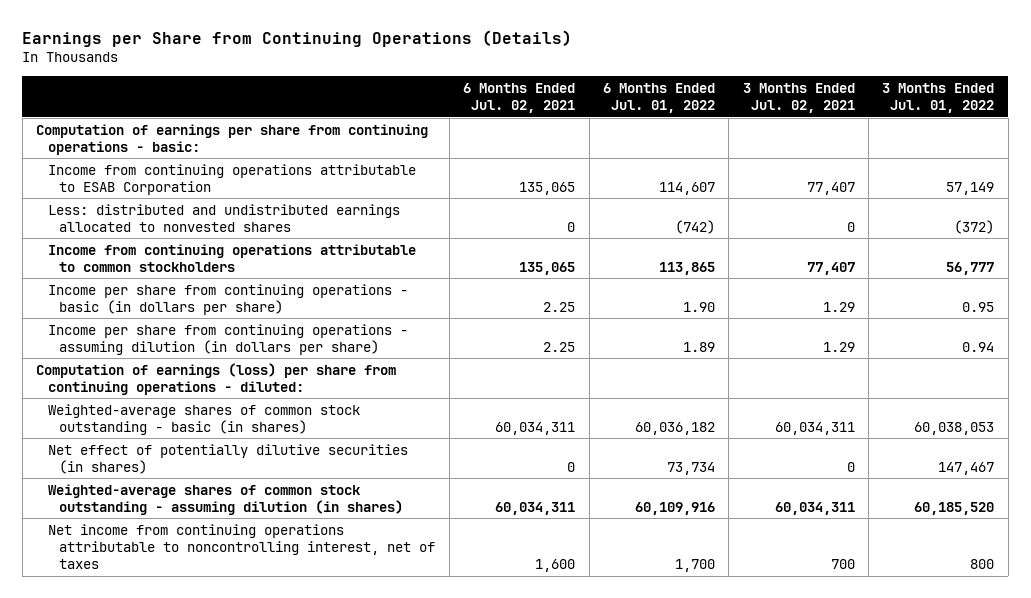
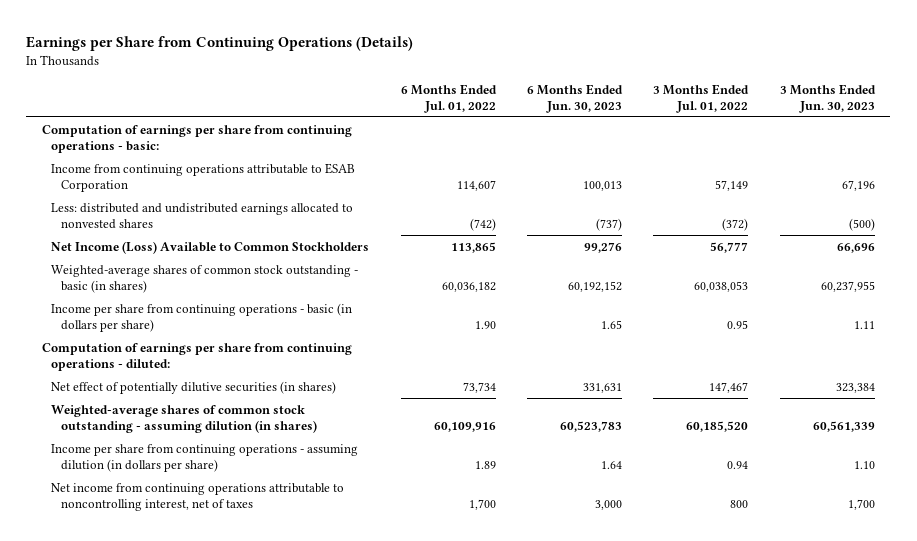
- | 6 Months Ended Jul. 02, 2021 | 6 Months Ended Jul. 01, 2022 | 3 Months Ended Jul. 02, 2021 | 3 Months Ended Jul. 01, 2022
+ | 6 Months Ended Jul. 01, 2022 | 6 Months Ended Jun. 30, 2023 | 3 Months Ended Jul. 01, 2022 | 3 Months Ended Jun. 30, 2023
- Income from continuing operations attributable to common stockholders | 135,065 | 113,865 | 77,407 | 56,777
- Computation of earnings (loss) per share from continuing operations - diluted:
+ Net Income (Loss) Available to Common Stockholders | 113,865 | 99,276 | 56,777 | 66,696
moved down: Income per share from continuing operations - basic (in dollars per share) | 1.90 | 1.65 | 0.95 | 1.11
+ Computation of earnings per share from continuing operations - diluted:
moved down: Income per share from continuing operations - assuming dilution (in dollars per share) | 1.89 | 1.64 | 0.94 | 1.10

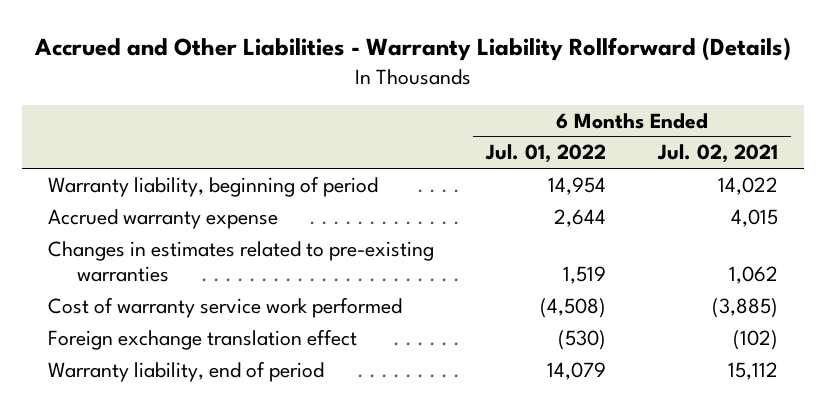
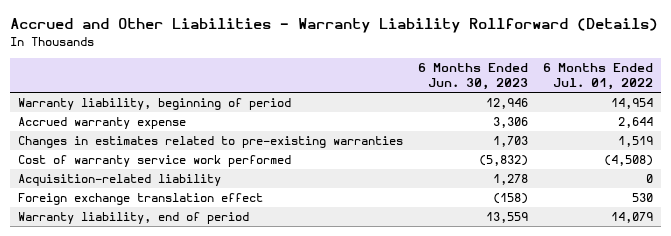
- | 6 Months Ended Jul. 01, 2022 | 6 Months Ended Jul. 02, 2021
+ | 6 Months Ended Jun. 30, 2023 | 6 Months Ended Jul. 01, 2022
- Foreign exchange translation effect | (530) | (102)
+ Acquisition-related liability | 1,278 | 0
+ Foreign exchange translation effect | (158) | 530

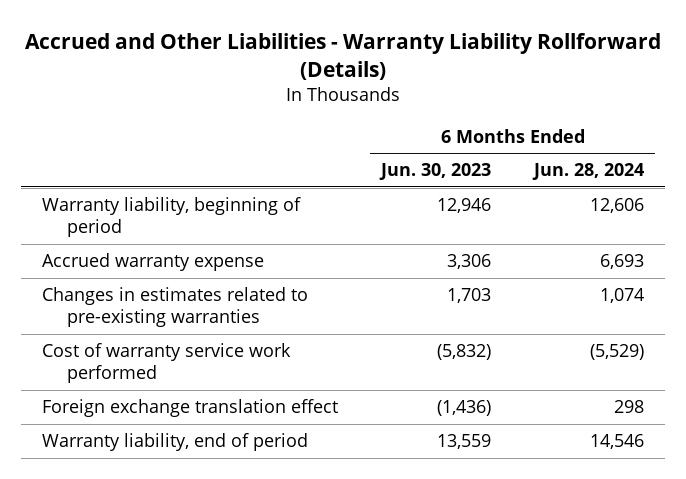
- | 6 Months Ended Jun. 30, 2023 | 6 Months Ended Jul. 01, 2022
+ | 6 Months Ended Jun. 30, 2023 | 6 Months Ended Jun. 28, 2024
- Acquisition-related liability | 1,278 | 0
- Foreign exchange translation effect | (158) | 530
+ Foreign exchange translation effect | (1,436) | 298

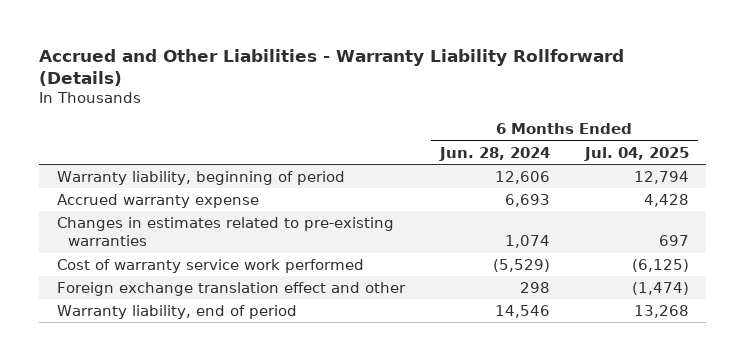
- | 6 Months Ended Jun. 30, 2023 | 6 Months Ended Jun. 28, 2024
+ | 6 Months Ended Jun. 28, 2024 | 6 Months Ended Jul. 04, 2025
- Foreign exchange translation effect | (1,436) | 298
+ Foreign exchange translation effect and other | 298 | (1,474)

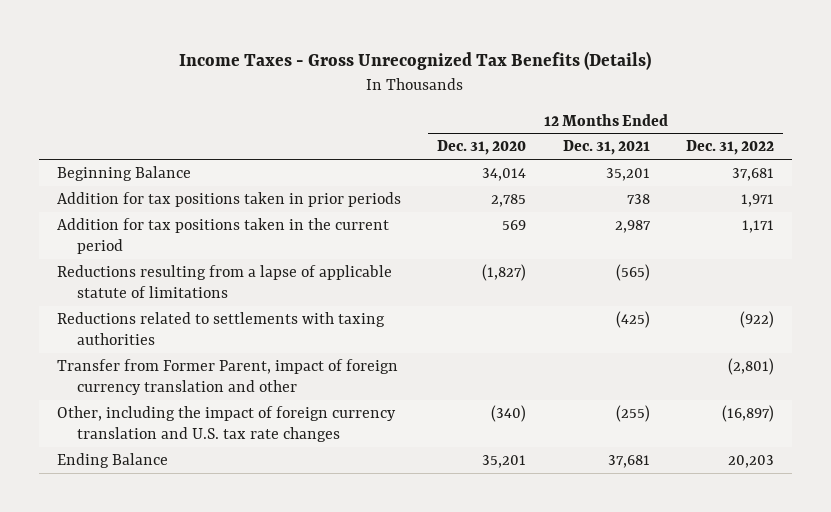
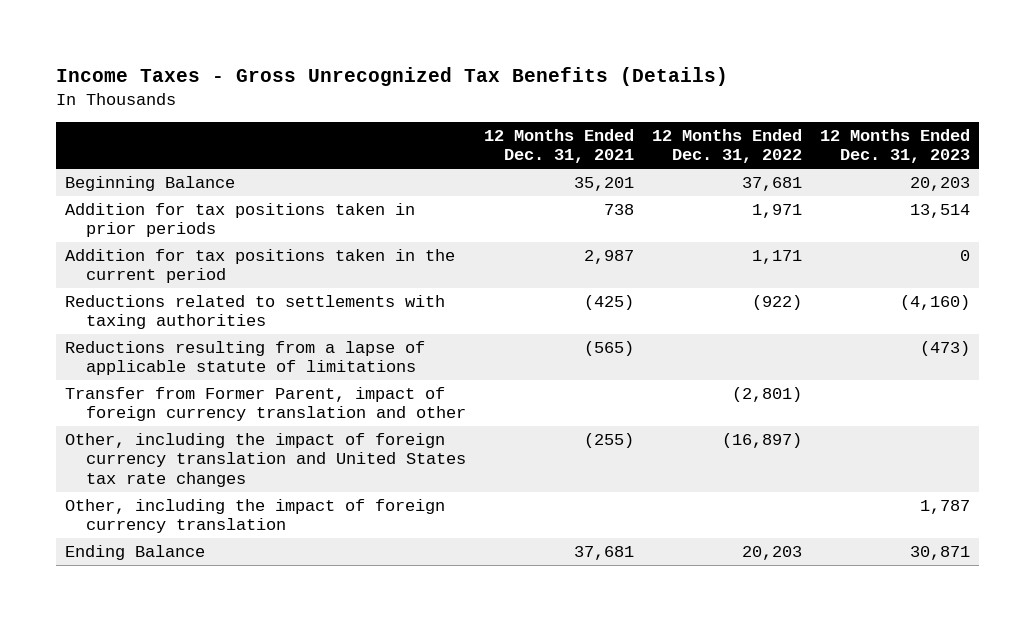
- | 12 Months Ended Dec. 31, 2020 | 12 Months Ended Dec. 31, 2021 | 12 Months Ended Dec. 31, 2022
+ | 12 Months Ended Dec. 31, 2021 | 12 Months Ended Dec. 31, 2022 | 12 Months Ended Dec. 31, 2023
moved down: Reductions resulting from a lapse of applicable statute of limitations | (565) | | (473)
- Other, including the impact of foreign currency translation and U.S. tax rate changes | (340) | (255) | (16,897)
+ Other, including the impact of foreign currency translation and United States tax rate changes | (255) | (16,897) |
+ Other, including the impact of foreign currency translation | | | 1,787

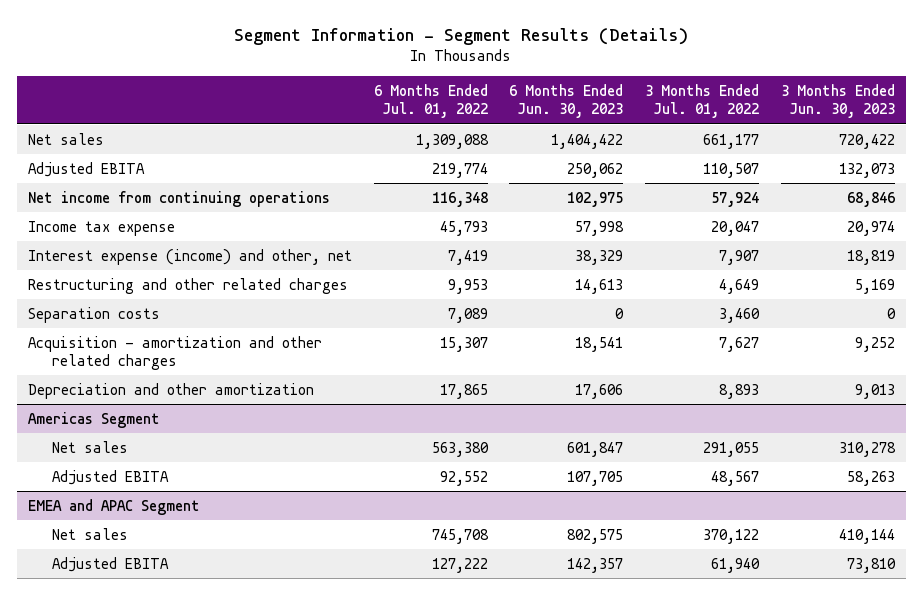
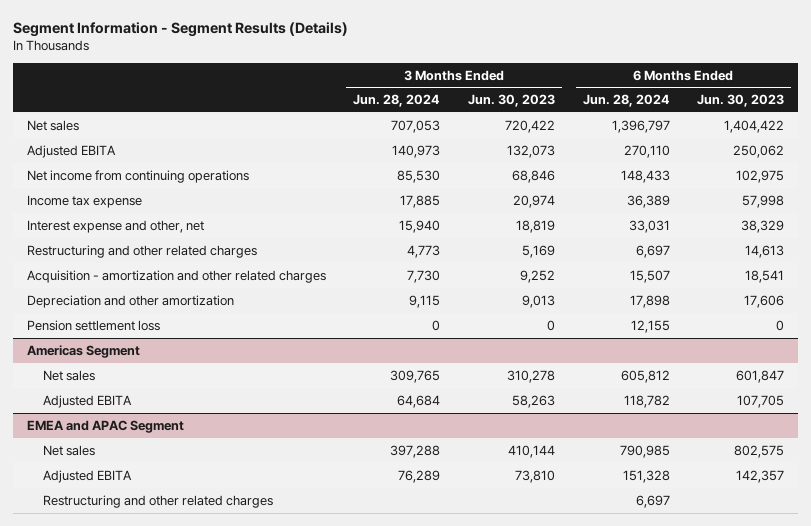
- | 6 Months Ended Jul. 01, 2022 | 6 Months Ended Jun. 30, 2023 | 3 Months Ended Jul. 01, 2022 | 3 Months Ended Jun. 30, 2023
+ | 3 Months Ended Jun. 28, 2024 | 3 Months Ended Jun. 30, 2023 | 6 Months Ended Jun. 28, 2024 | 6 Months Ended Jun. 30, 2023
- Interest expense (income) and other, net | 7,419 | 38,329 | 7,907 | 18,819
+ Interest expense and other, net | 15,940 | 18,819 | 33,031 | 38,329
- Separation costs | 7,089 | 0 | 3,460 | 0
+ Pension settlement loss | 0 | 0 | 12,155 | 0
@ EMEA and APAC Segment
+ Restructuring and other related charges | | | 6,697 |

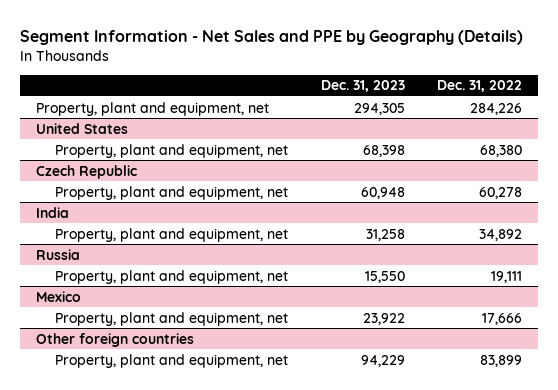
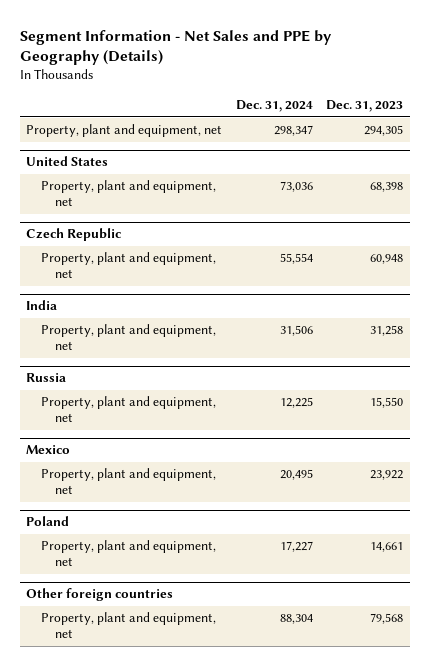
- | Dec. 31, 2023 | Dec. 31, 2022
+ | Dec. 31, 2024 | Dec. 31, 2023
+ Poland
+ Property, plant and equipment, net | 17,227 | 14,661
@ Other foreign countries
- Property, plant and equipment, net | 94,229 | 83,899
+ Property, plant and equipment, net | 88,304 | 79,568

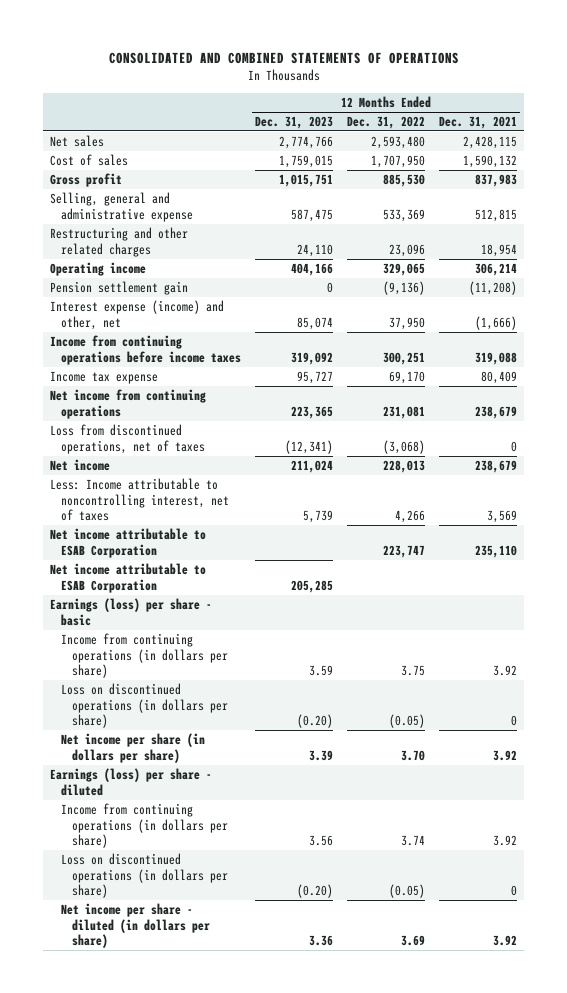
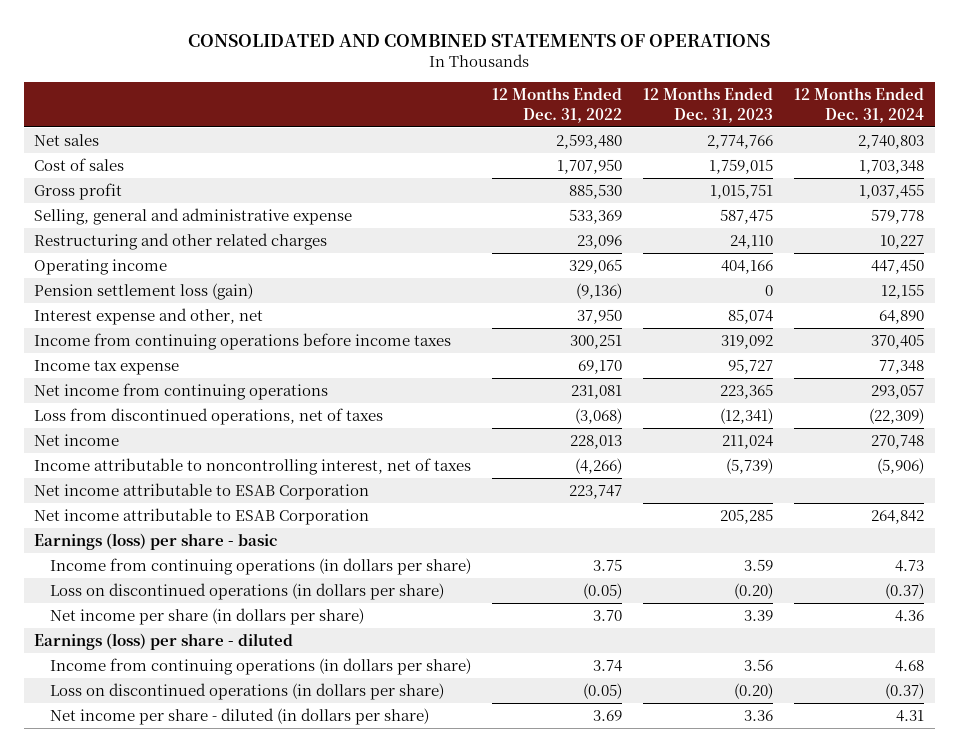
- | 12 Months Ended Dec. 31, 2023 | 12 Months Ended Dec. 31, 2022 | 12 Months Ended Dec. 31, 2021
+ | 12 Months Ended Dec. 31, 2022 | 12 Months Ended Dec. 31, 2023 | 12 Months Ended Dec. 31, 2024
- Pension settlement gain | 0 | (9,136) | (11,208)
- Interest expense (income) and other, net | 85,074 | 37,950 | (1,666)
+ Pension settlement loss (gain) | (9,136) | 0 | 12,155
+ Interest expense and other, net | 37,950 | 85,074 | 64,890
- Less: Income attributable to noncontrolling interest, net of taxes | 5,739 | 4,266 | 3,569
+ Income attributable to noncontrolling interest, net of taxes | (4,266) | (5,739) | (5,906)

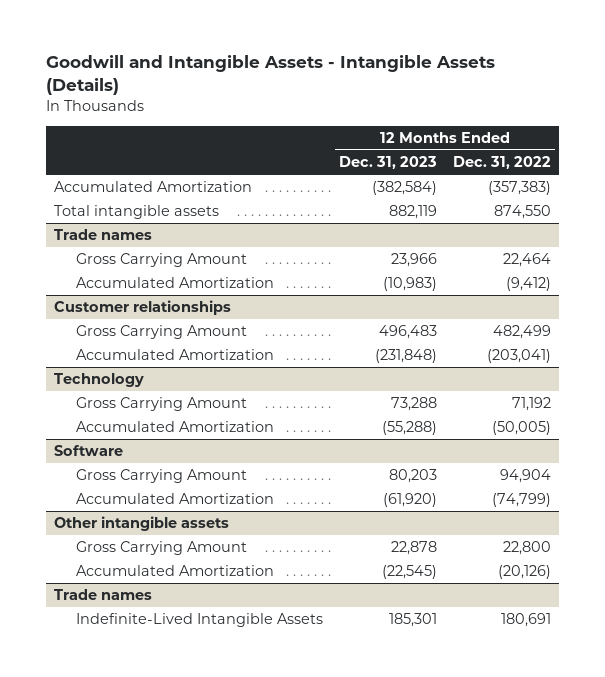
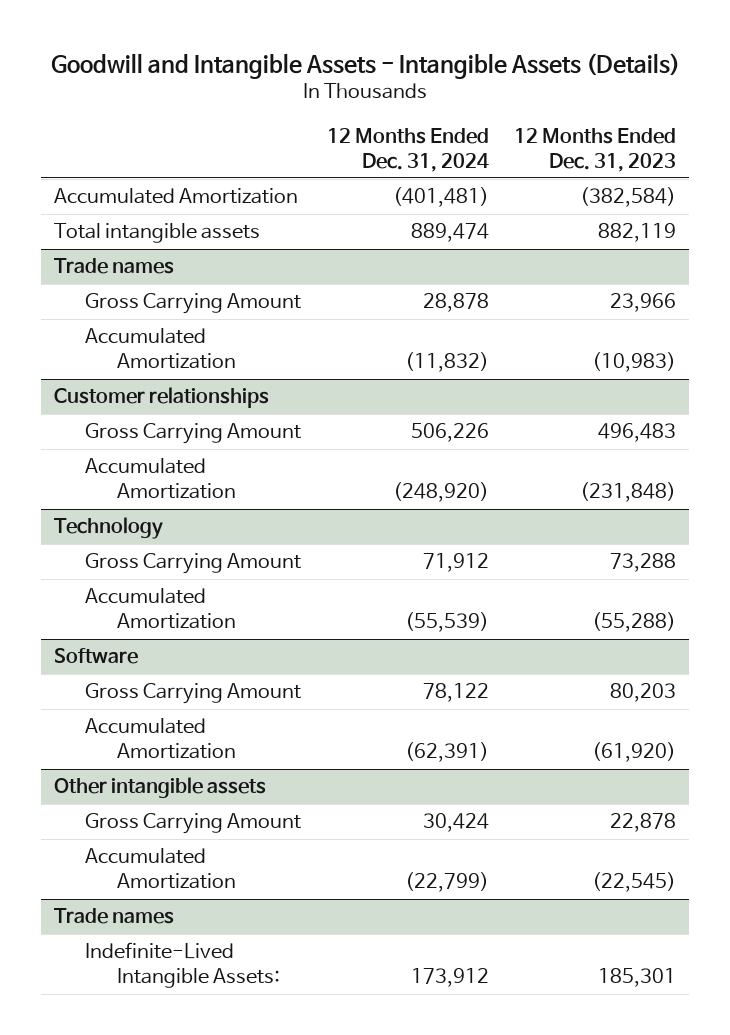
- | 12 Months Ended Dec. 31, 2023 | 12 Months Ended Dec. 31, 2022
+ | 12 Months Ended Dec. 31, 2024 | 12 Months Ended Dec. 31, 2023
@ Trade names
- Indefinite-Lived Intangible Assets | 185,301 | 180,691
+ Indefinite-Lived Intangible Assets: | 173,912 | 185,301

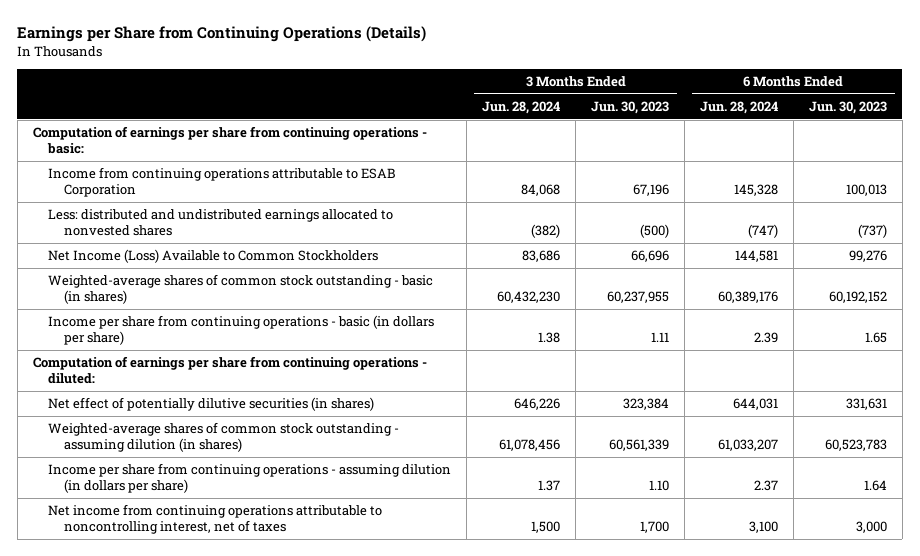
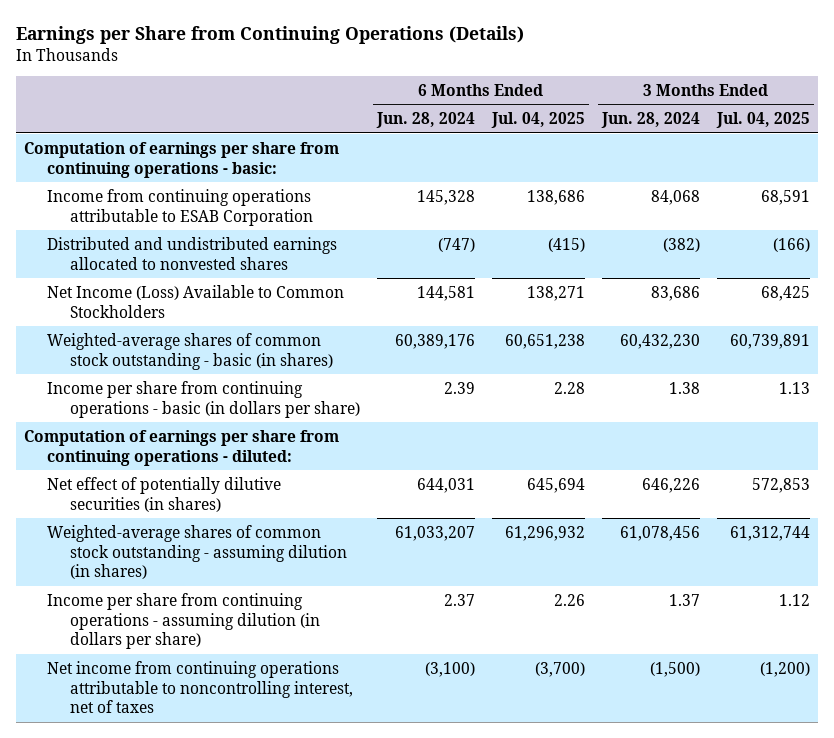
- | 3 Months Ended Jun. 28, 2024 | 3 Months Ended Jun. 30, 2023 | 6 Months Ended Jun. 28, 2024 | 6 Months Ended Jun. 30, 2023
+ | 6 Months Ended Jun. 28, 2024 | 6 Months Ended Jul. 04, 2025 | 3 Months Ended Jun. 28, 2024 | 3 Months Ended Jul. 04, 2025
- Less: distributed and undistributed earnings allocated to nonvested shares | (382) | (500) | (747) | (737)
+ Distributed and undistributed earnings allocated to nonvested shares | (747) | (415) | (382) | (166)
- Net income from continuing operations attributable to noncontrolling interest, net of taxes | 1,500 | 1,700 | 3,100 | 3,000
+ Net income from continuing operations attributable to noncontrolling interest, net of taxes | (3,100) | (3,700) | (1,500) | (1,200)

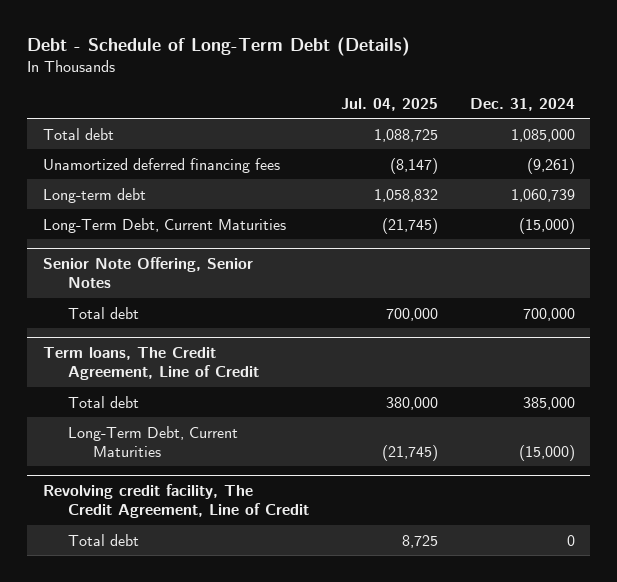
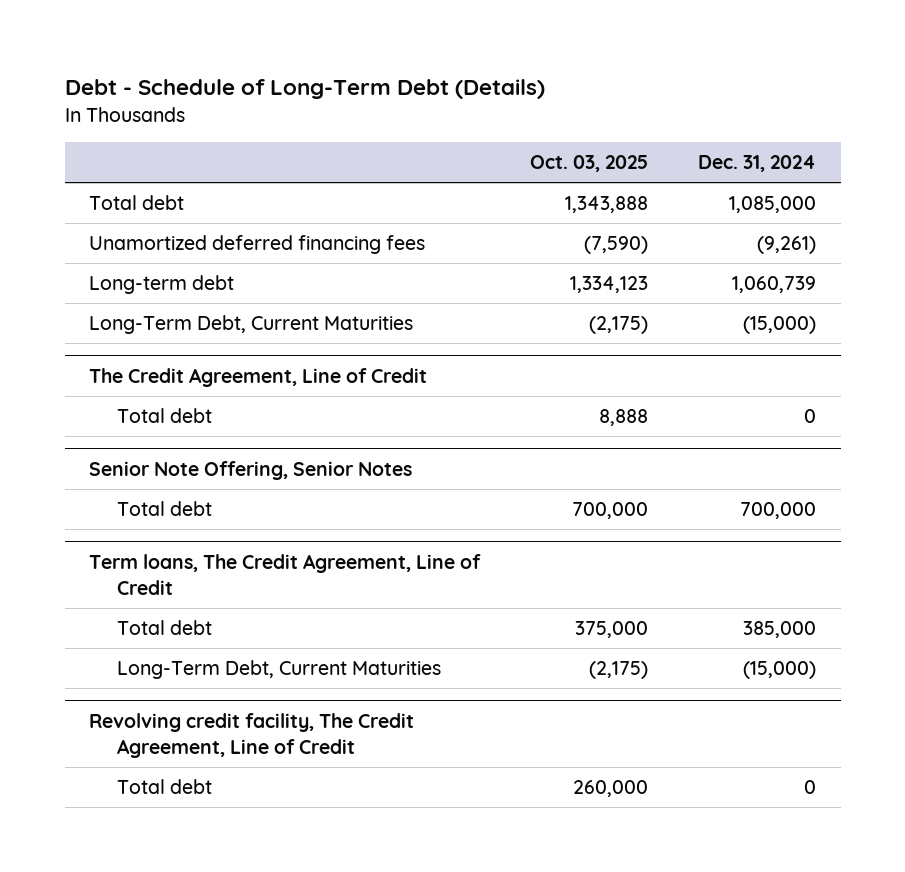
- | Jul. 04, 2025 | Dec. 31, 2024
+ | Oct. 03, 2025 | Dec. 31, 2024
+ The Credit Agreement, Line of Credit
+ Total debt | 8,888 | 0

